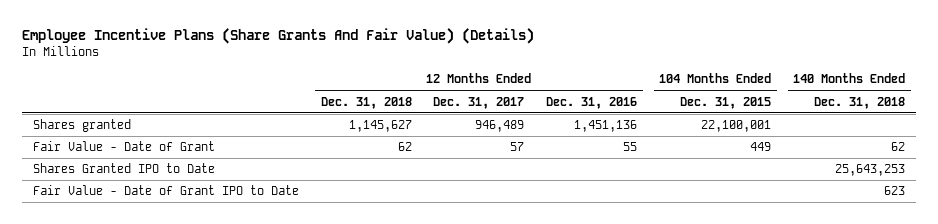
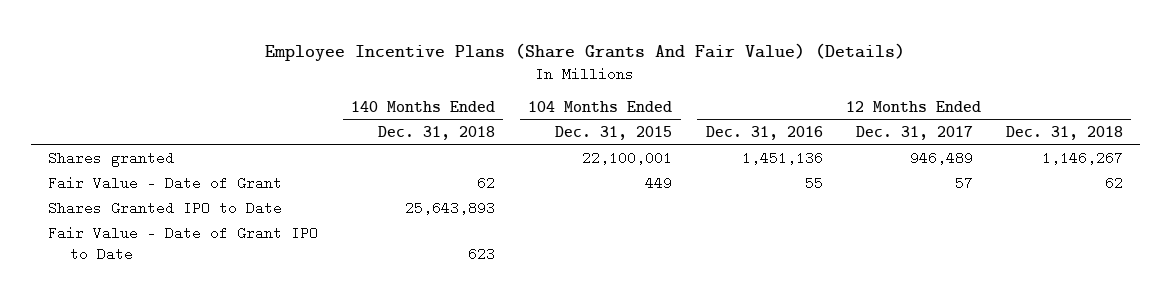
- | 12 Months Ended Dec. 31, 2018 | 12 Months Ended Dec. 31, 2017 | 12 Months Ended Dec. 31, 2016 | 104 Months Ended Dec. 31, 2015 | 140 Months Ended Dec. 31, 2018
+ | 140 Months Ended Dec. 31, 2018 | 104 Months Ended Dec. 31, 2015 | 12 Months Ended Dec. 31, 2016 | 12 Months Ended Dec. 31, 2017 | 12 Months Ended Dec. 31, 2018
- Shares granted | 1,145,627 | 946,489 | 1,451,136 | 22,100,001 |
+ Shares granted | | 22,100,001 | 1,451,136 | 946,489 | 1,146,267
- Shares Granted IPO to Date | | | | | 25,643,253
+ Shares Granted IPO to Date | 25,643,893 | | | |

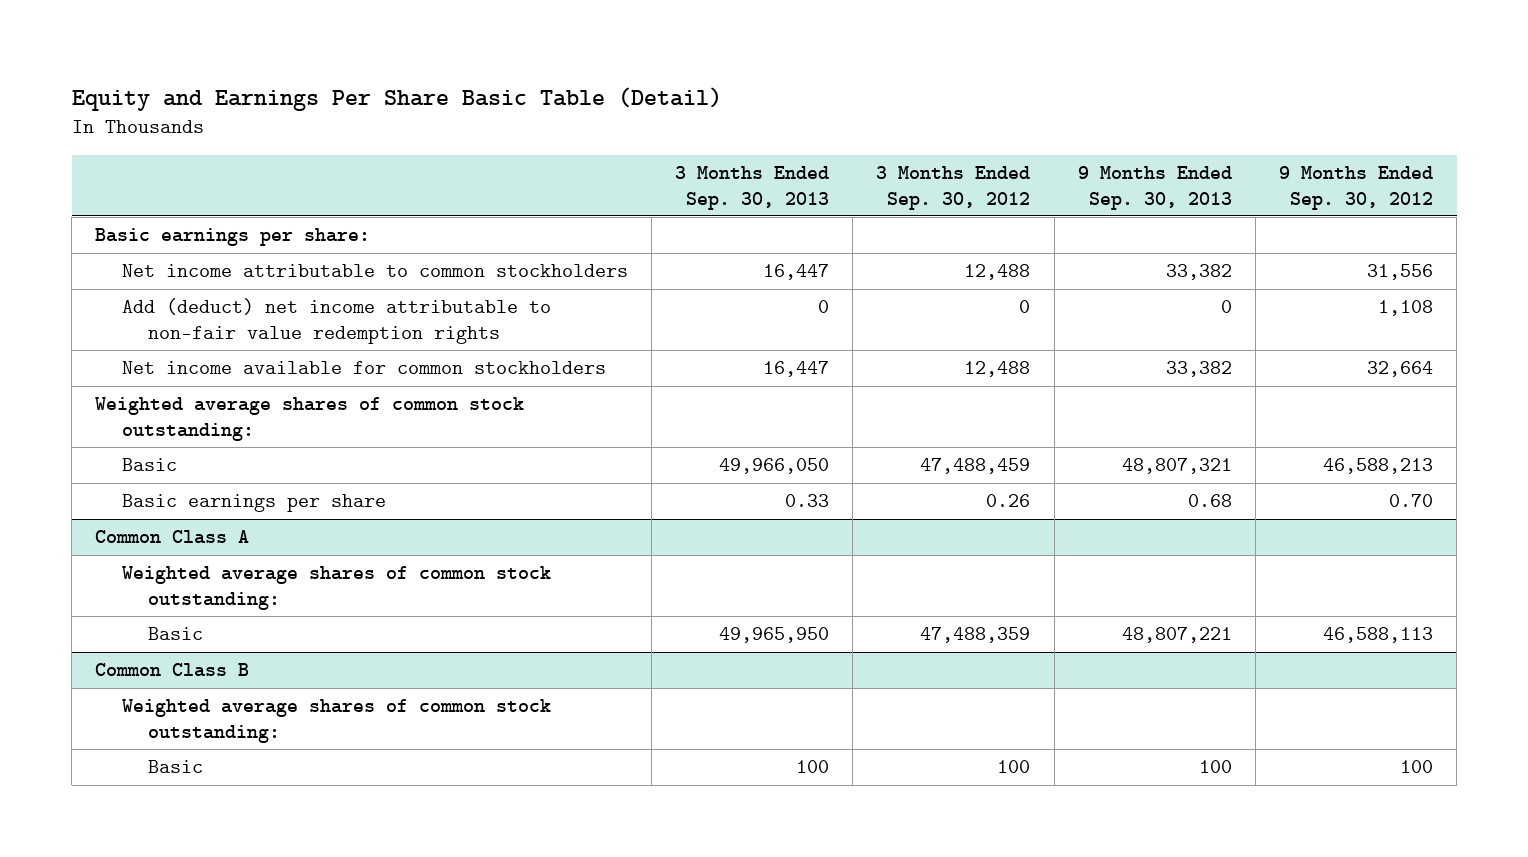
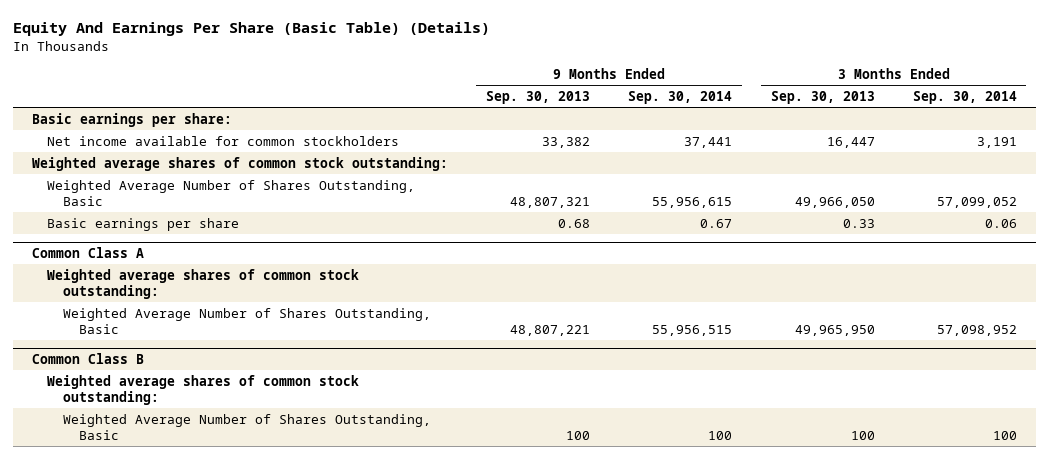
- Equity and Earnings Per Share Basic Table (Detail)
+ Equity And Earnings Per Share (Basic Table) (Details)
- | 3 Months Ended Sep. 30, 2013 | 3 Months Ended Sep. 30, 2012 | 9 Months Ended Sep. 30, 2013 | 9 Months Ended Sep. 30, 2012
+ | 9 Months Ended Sep. 30, 2013 | 9 Months Ended Sep. 30, 2014 | 3 Months Ended Sep. 30, 2013 | 3 Months Ended Sep. 30, 2014
- Net income attributable to common stockholders | 16,447 | 12,488 | 33,382 | 31,556
- Add (deduct) net income attributable to non-fair value redemption rights | 0 | 0 | 0 | 1,108
- Basic | 49,966,050 | 47,488,459 | 48,807,321 | 46,588,213
+ Weighted Average Number of Shares Outstanding, Basic | 48,807,321 | 55,956,615 | 49,966,050 | 57,099,052
@ Common Class A
- Basic | 49,965,950 | 47,488,359 | 48,807,221 | 46,588,113
+ Weighted Average Number of Shares Outstanding, Basic | 48,807,221 | 55,956,515 | 49,965,950 | 57,098,952
@ Common Class B
- Basic | 100 | 100 | 100 | 100
+ Weighted Average Number of Shares Outstanding, Basic | 100 | 100 | 100 | 100

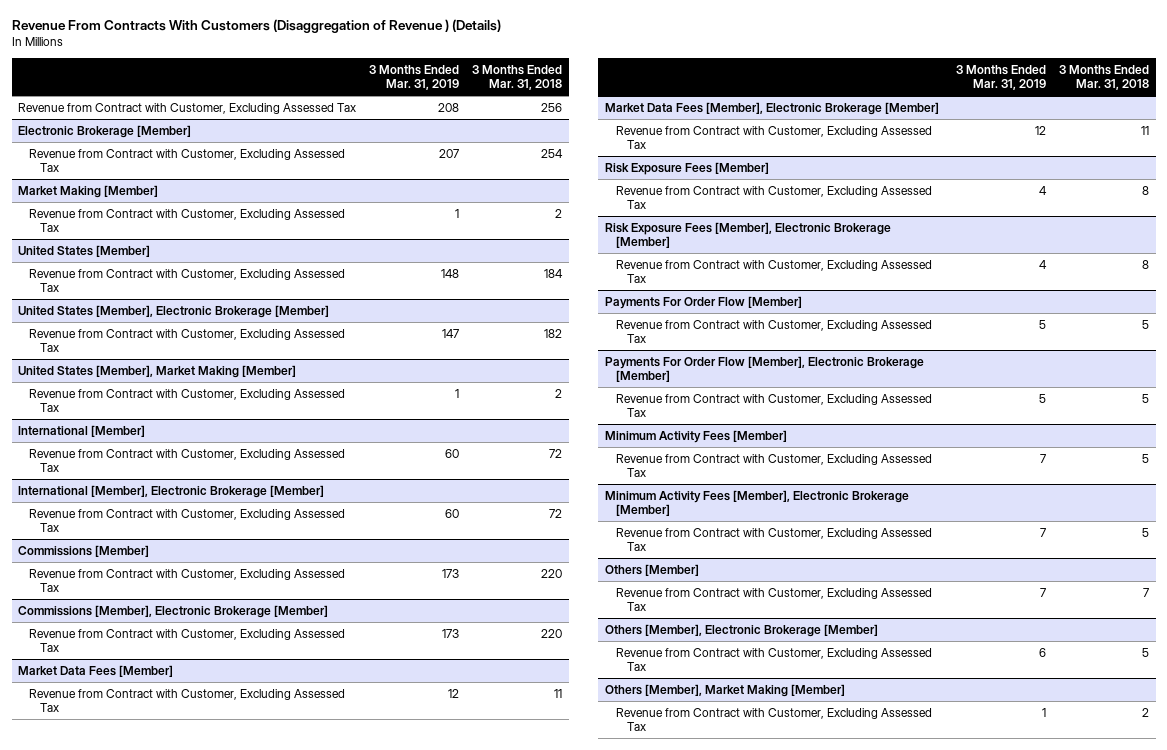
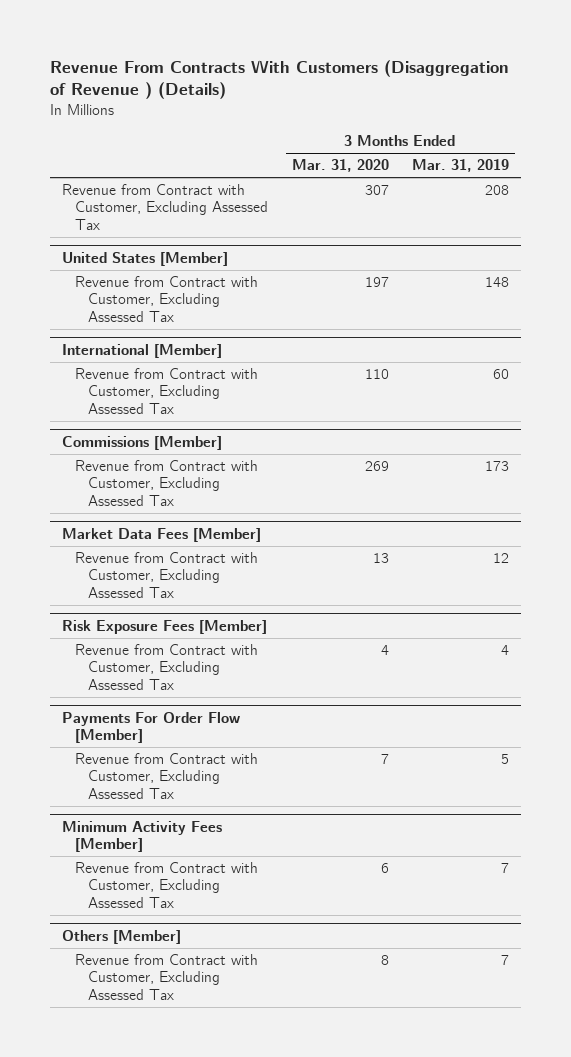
- | 3 Months Ended Mar. 31, 2019 | 3 Months Ended Mar. 31, 2018
+ | 3 Months Ended Mar. 31, 2020 | 3 Months Ended Mar. 31, 2019
- Electronic Brokerage [Member]
- Revenue from Contract with Customer, Excluding Assessed Tax | 207 | 254
- Market Making [Member]
- Revenue from Contract with Customer, Excluding Assessed Tax | 1 | 2
- United States [Member], Electronic Brokerage [Member]
- Revenue from Contract with Customer, Excluding Assessed Tax | 147 | 182
- United States [Member], Market Making [Member]
- Revenue from Contract with Customer, Excluding Assessed Tax | 1 | 2
- International [Member], Electronic Brokerage [Member]
- Revenue from Contract with Customer, Excluding Assessed Tax | 60 | 72
- Commissions [Member], Electronic Brokerage [Member]
- Revenue from Contract with Customer, Excluding Assessed Tax | 173 | 220
- Market Data Fees [Member], Electronic Brokerage [Member]
- Revenue from Contract with Customer, Excluding Assessed Tax | 12 | 11
- Risk Exposure Fees [Member], Electronic Brokerage [Member]
- Revenue from Contract with Customer, Excluding Assessed Tax | 4 | 8
- Payments For Order Flow [Member], Electronic Brokerage [Member]
- Revenue from Contract with Customer, Excluding Assessed Tax | 5 | 5
- Minimum Activity Fees [Member], Electronic Brokerage [Member]
- Revenue from Contract with Customer, Excluding Assessed Tax | 7 | 5
- Others [Member], Electronic Brokerage [Member]
- Revenue from Contract with Customer, Excluding Assessed Tax | 6 | 5
- Others [Member], Market Making [Member]
- Revenue from Contract with Customer, Excluding Assessed Tax | 1 | 2

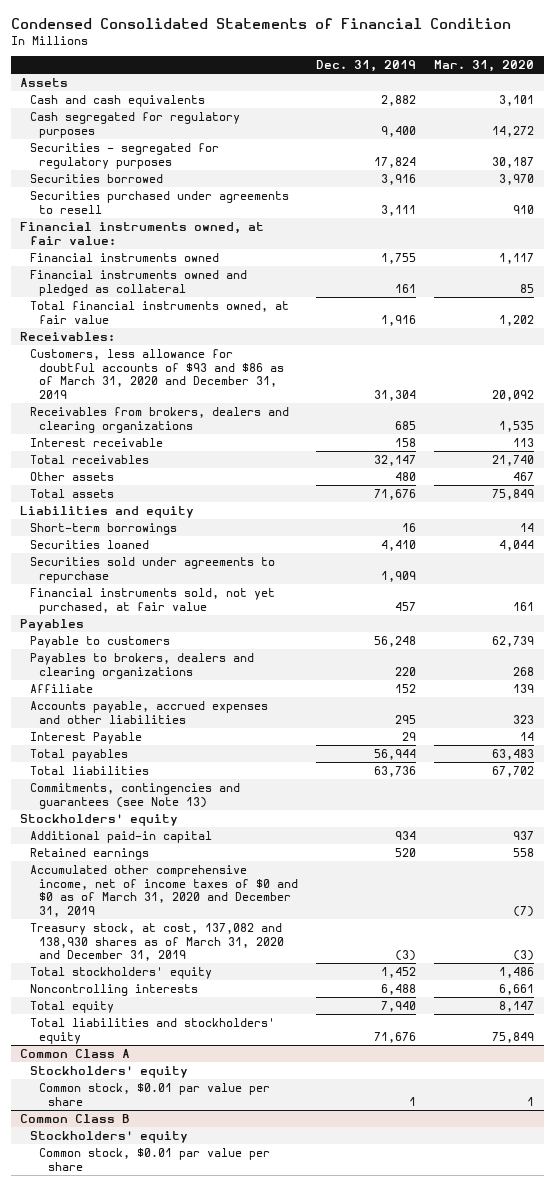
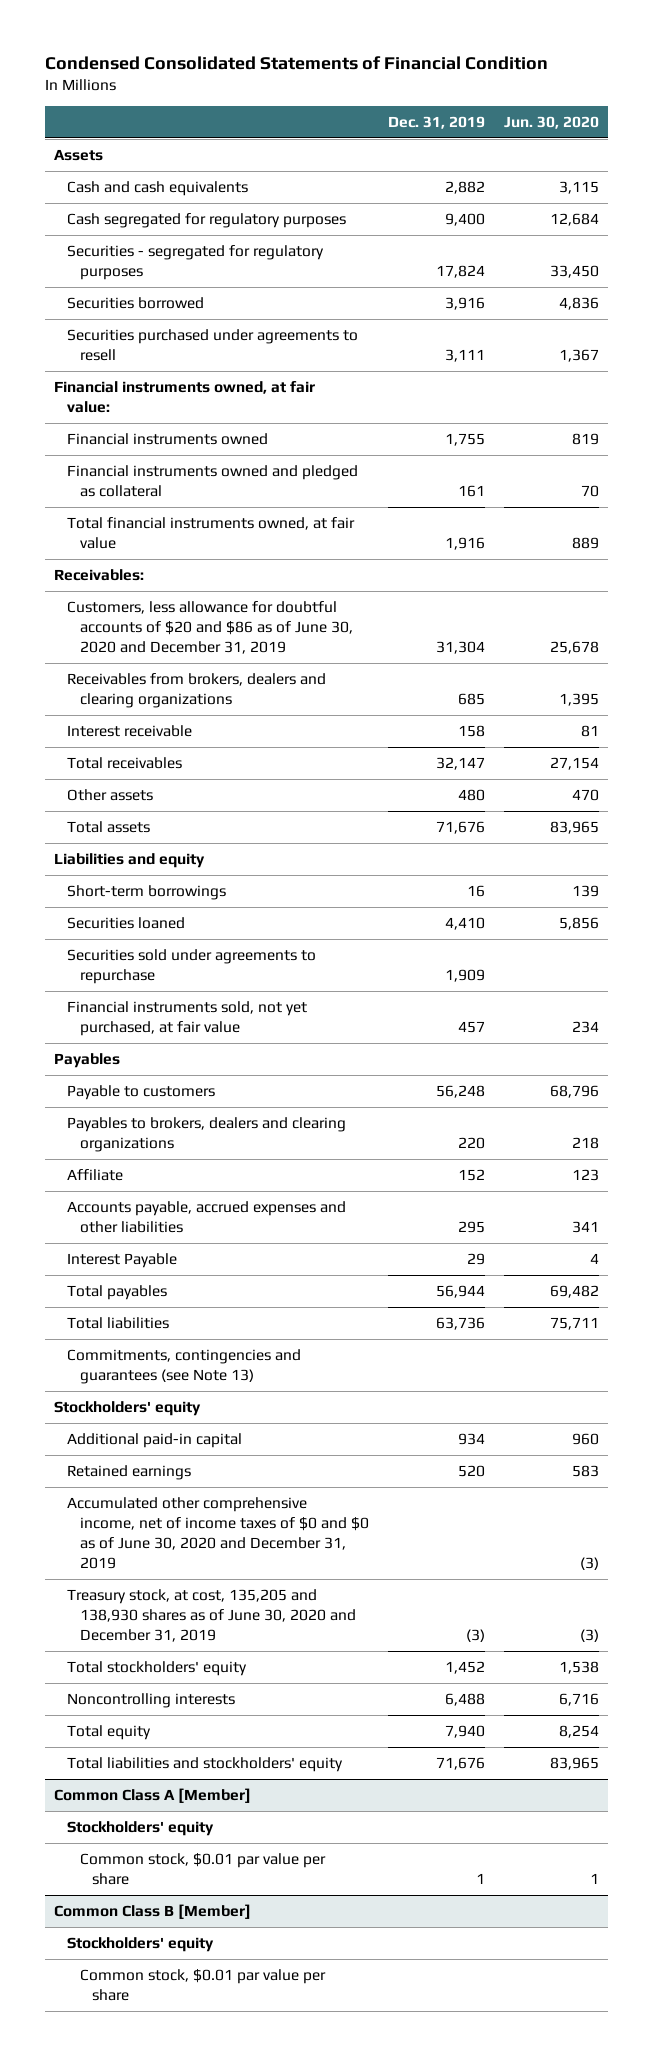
- | Dec. 31, 2019 | Mar. 31, 2020
+ | Dec. 31, 2019 | Jun. 30, 2020
- Customers, less allowance for doubtful accounts of $93 and $86 as of March 31, 2020 and December 31, 2019 | 31,304 | 20,092
+ Customers, less allowance for doubtful accounts of $20 and $86 as of June 30, 2020 and December 31, 2019 | 31,304 | 25,678
- Accumulated other comprehensive income, net of income taxes of $0 and $0 as of March 31, 2020 and December 31, 2019 | | (7)
- Treasury stock, at cost, 137,082 and 138,930 shares as of March 31, 2020 and December 31, 2019 | (3) | (3)
+ Accumulated other comprehensive income, net of income taxes of $0 and $0 as of June 30, 2020 and December 31, 2019 | | (3)
+ Treasury stock, at cost, 135,205 and 138,930 shares as of June 30, 2020 and December 31, 2019 | (3) | (3)
- Common Class A
+ Common Class A [Member]
- Common Class B
+ Common Class B [Member]

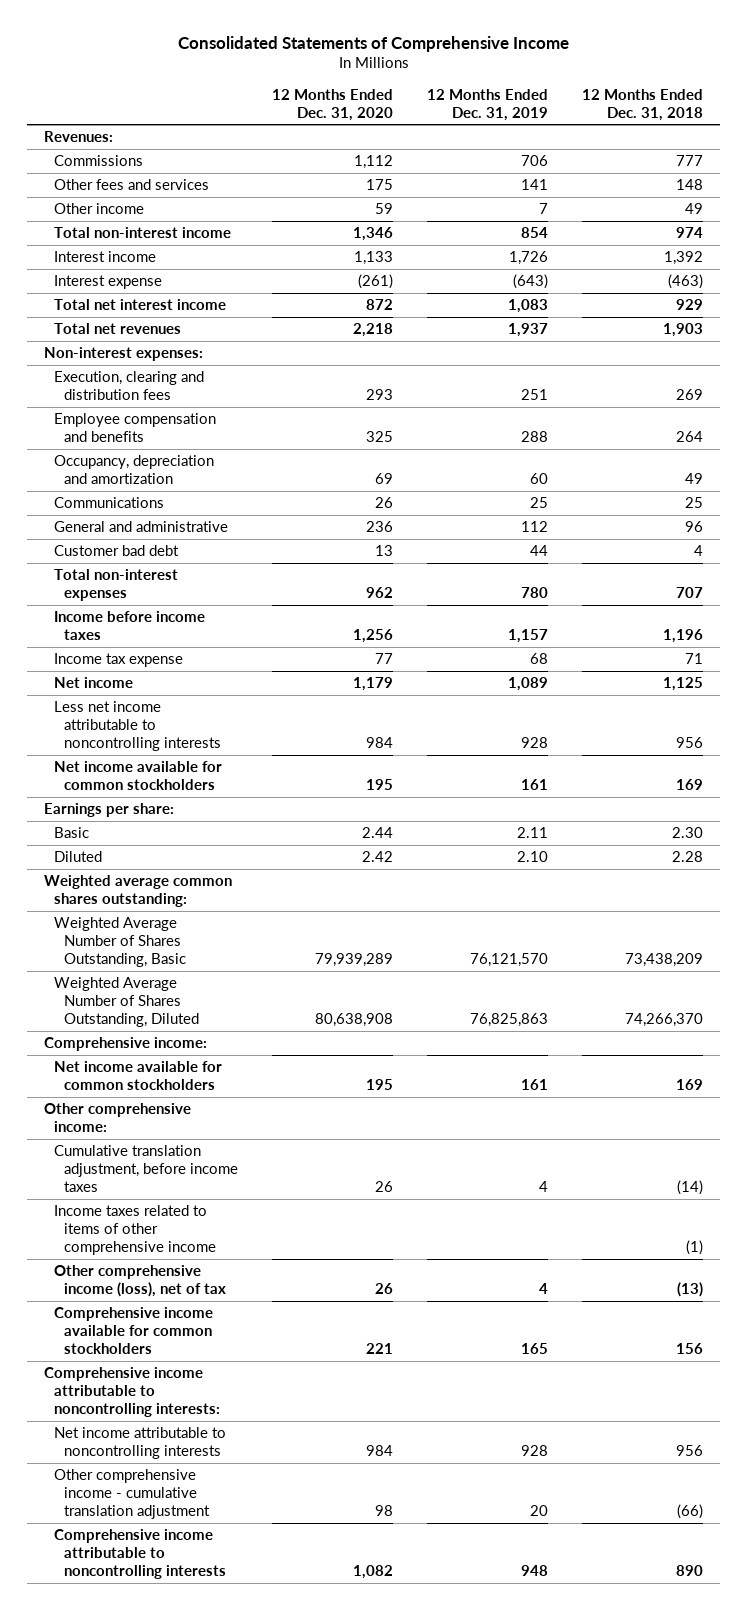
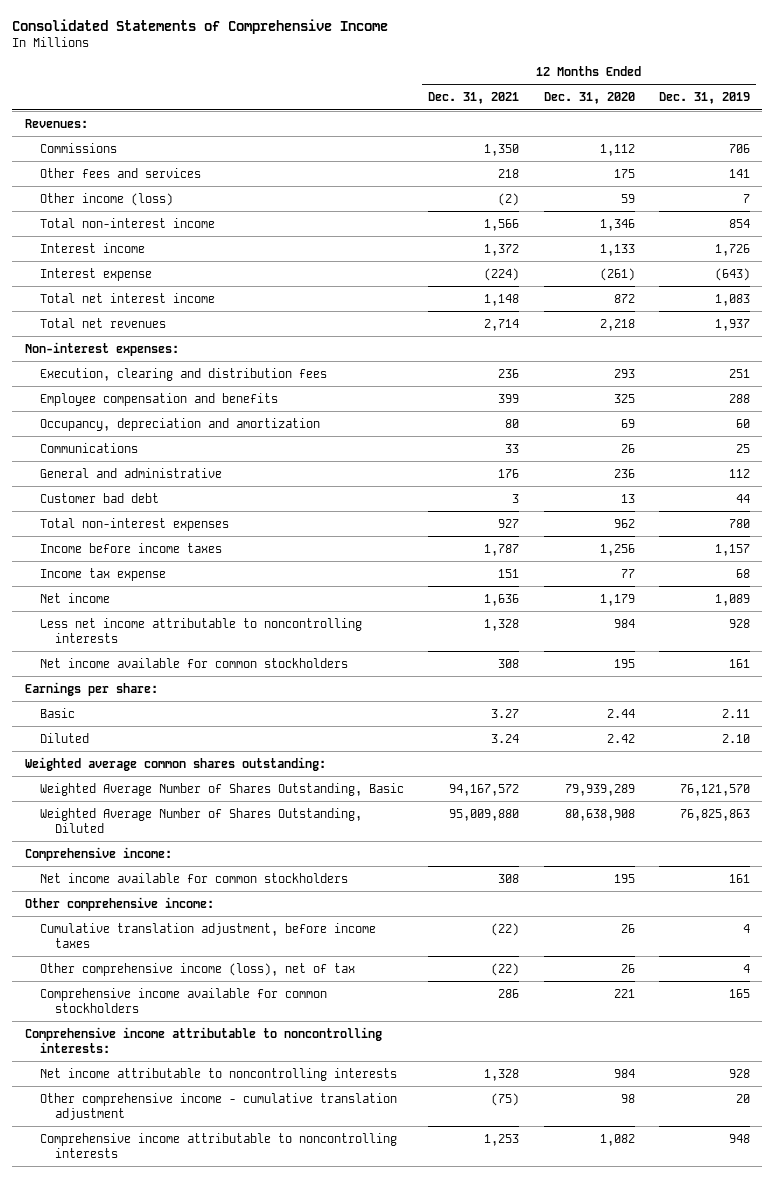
- | 12 Months Ended Dec. 31, 2020 | 12 Months Ended Dec. 31, 2019 | 12 Months Ended Dec. 31, 2018
+ | 12 Months Ended Dec. 31, 2021 | 12 Months Ended Dec. 31, 2020 | 12 Months Ended Dec. 31, 2019
- Other income | 59 | 7 | 49
+ Other income (loss) | (2) | 59 | 7
- Income taxes related to items of other comprehensive income | | | (1)

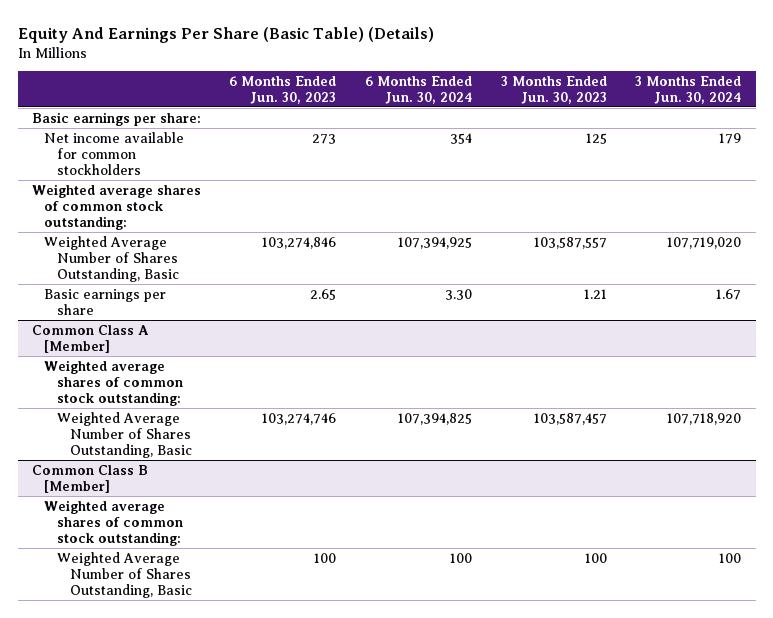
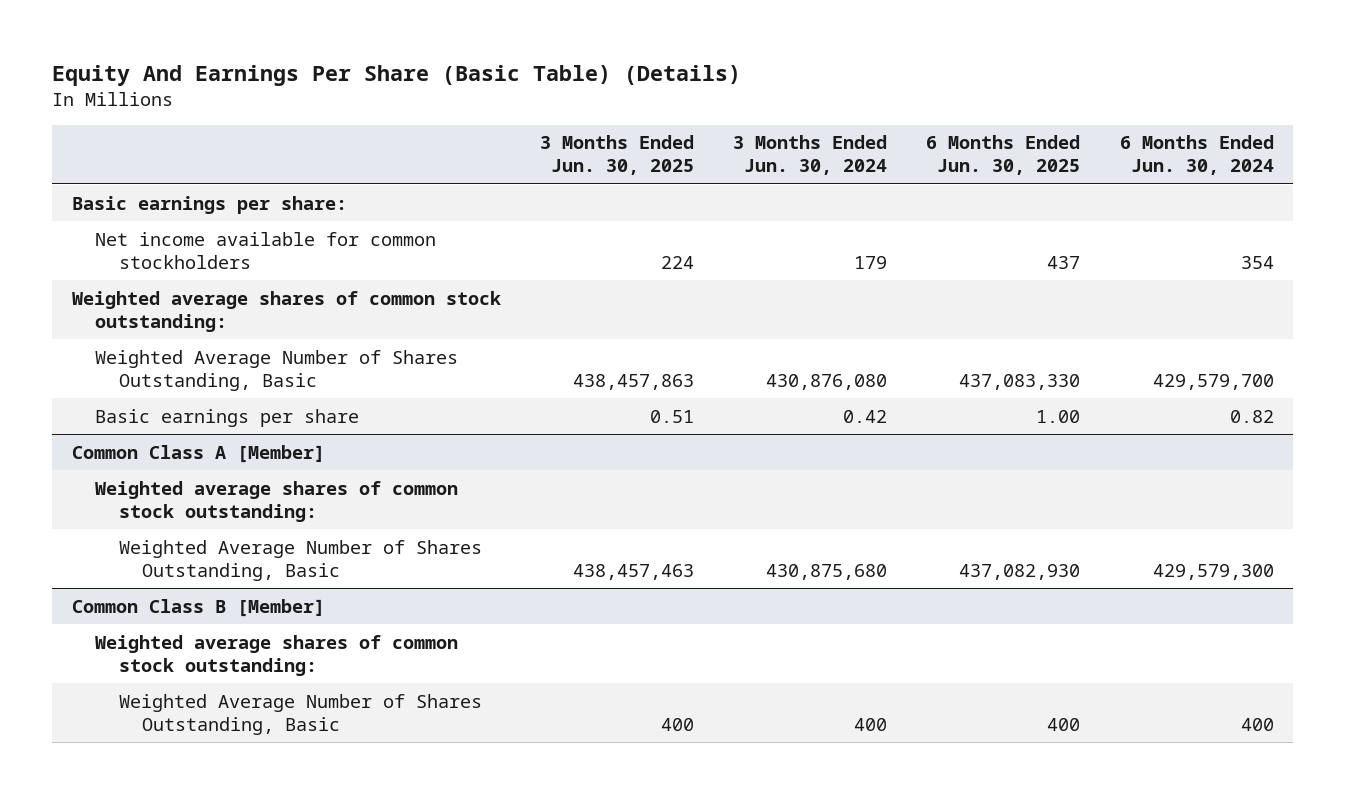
- | 6 Months Ended Jun. 30, 2023 | 6 Months Ended Jun. 30, 2024 | 3 Months Ended Jun. 30, 2023 | 3 Months Ended Jun. 30, 2024
+ | 3 Months Ended Jun. 30, 2025 | 3 Months Ended Jun. 30, 2024 | 6 Months Ended Jun. 30, 2025 | 6 Months Ended Jun. 30, 2024
- Weighted Average Number of Shares Outstanding, Basic | 103,274,846 | 107,394,925 | 103,587,557 | 107,719,020
- Basic earnings per share | 2.65 | 3.30 | 1.21 | 1.67
+ Weighted Average Number of Shares Outstanding, Basic | 438,457,863 | 430,876,080 | 437,083,330 | 429,579,700
+ Basic earnings per share | 0.51 | 0.42 | 1.00 | 0.82
@ Common Class A [Member]
- Weighted Average Number of Shares Outstanding, Basic | 103,274,746 | 107,394,825 | 103,587,457 | 107,718,920
+ Weighted Average Number of Shares Outstanding, Basic | 438,457,463 | 430,875,680 | 437,082,930 | 429,579,300
@ Common Class B [Member]
- Weighted Average Number of Shares Outstanding, Basic | 100 | 100 | 100 | 100
+ Weighted Average Number of Shares Outstanding, Basic | 400 | 400 | 400 | 400

